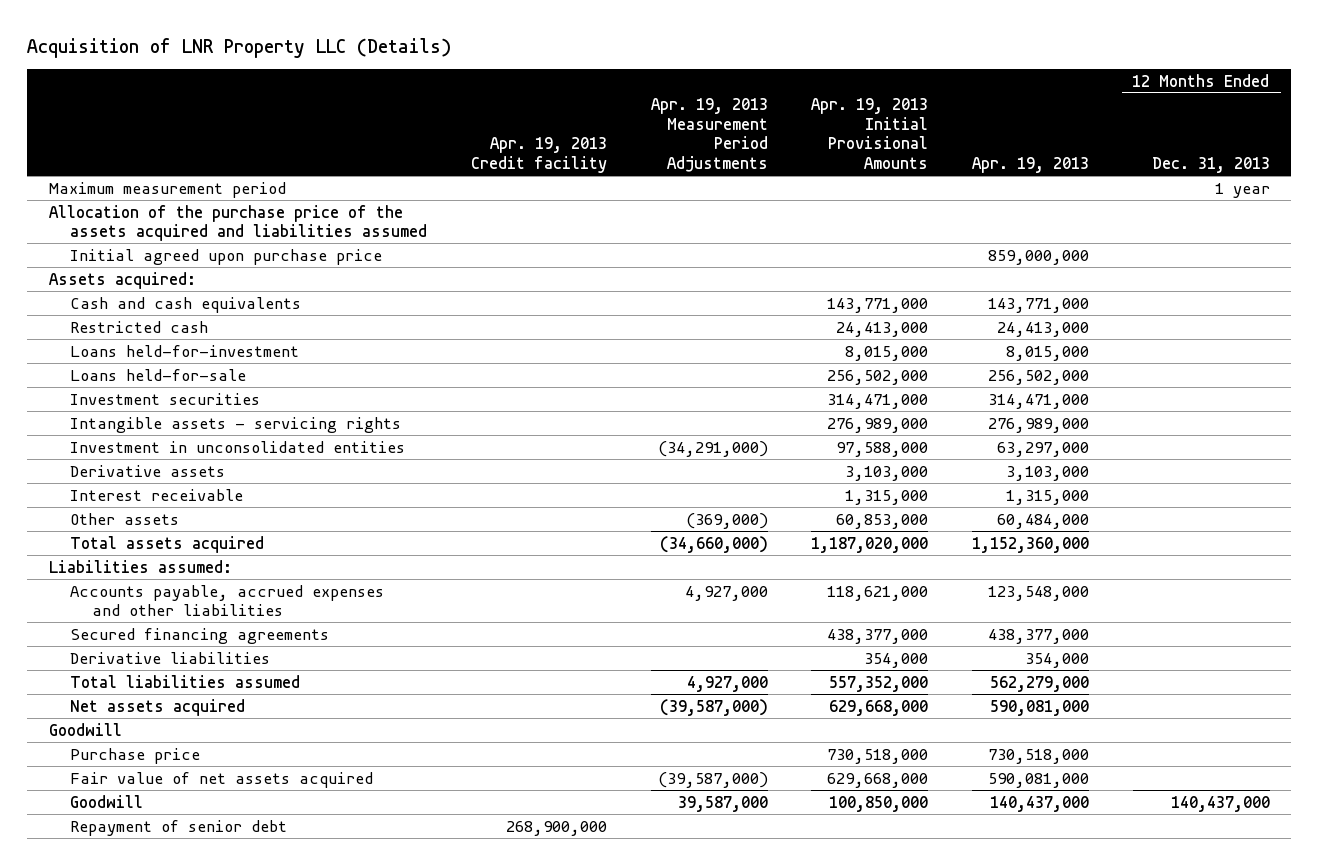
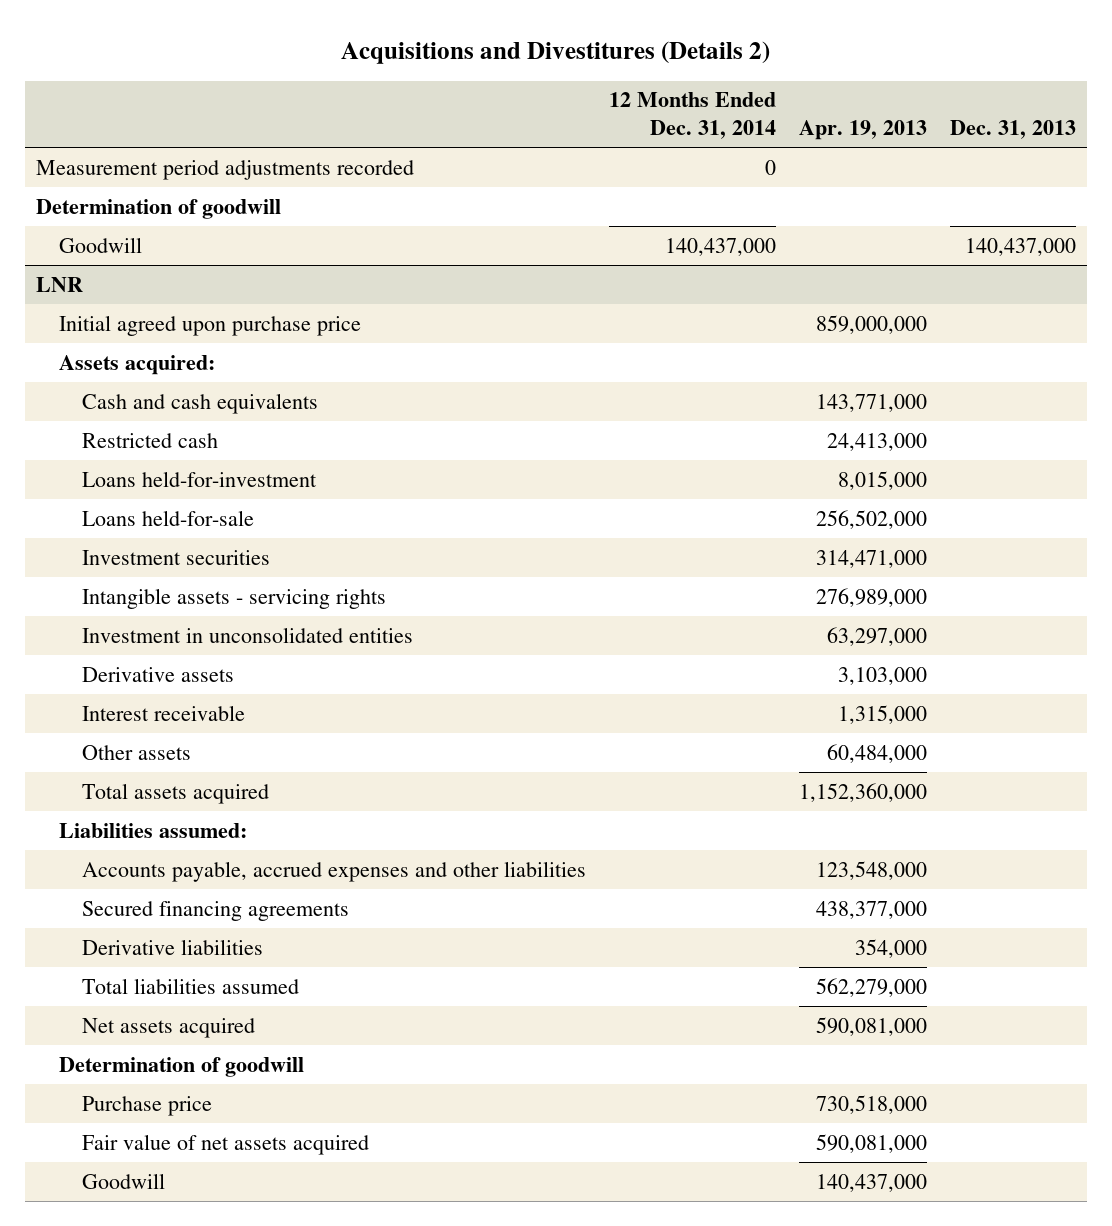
- Acquisition of LNR Property LLC (Details)
+ Acquisitions and Divestitures (Details 2)
- | Apr. 19, 2013 Credit facility | Apr. 19, 2013 Measurement Period Adjustments | Apr. 19, 2013 Initial Provisional Amounts | Apr. 19, 2013 | 12 Months Ended Dec. 31, 2013
+ | 12 Months Ended Dec. 31, 2014 | Apr. 19, 2013 | Dec. 31, 2013
- Maximum measurement period | | | | | 1 year
- Allocation of the purchase price of the assets acquired and liabilities assumed
+ Measurement period adjustments recorded | 0 | |
+ Determination of goodwill
moved up: Goodwill | 140,437,000 | | 140,437,000
+ LNR
+ Determination of goodwill
- Repayment of senior debt | 268,900,000 | | | |

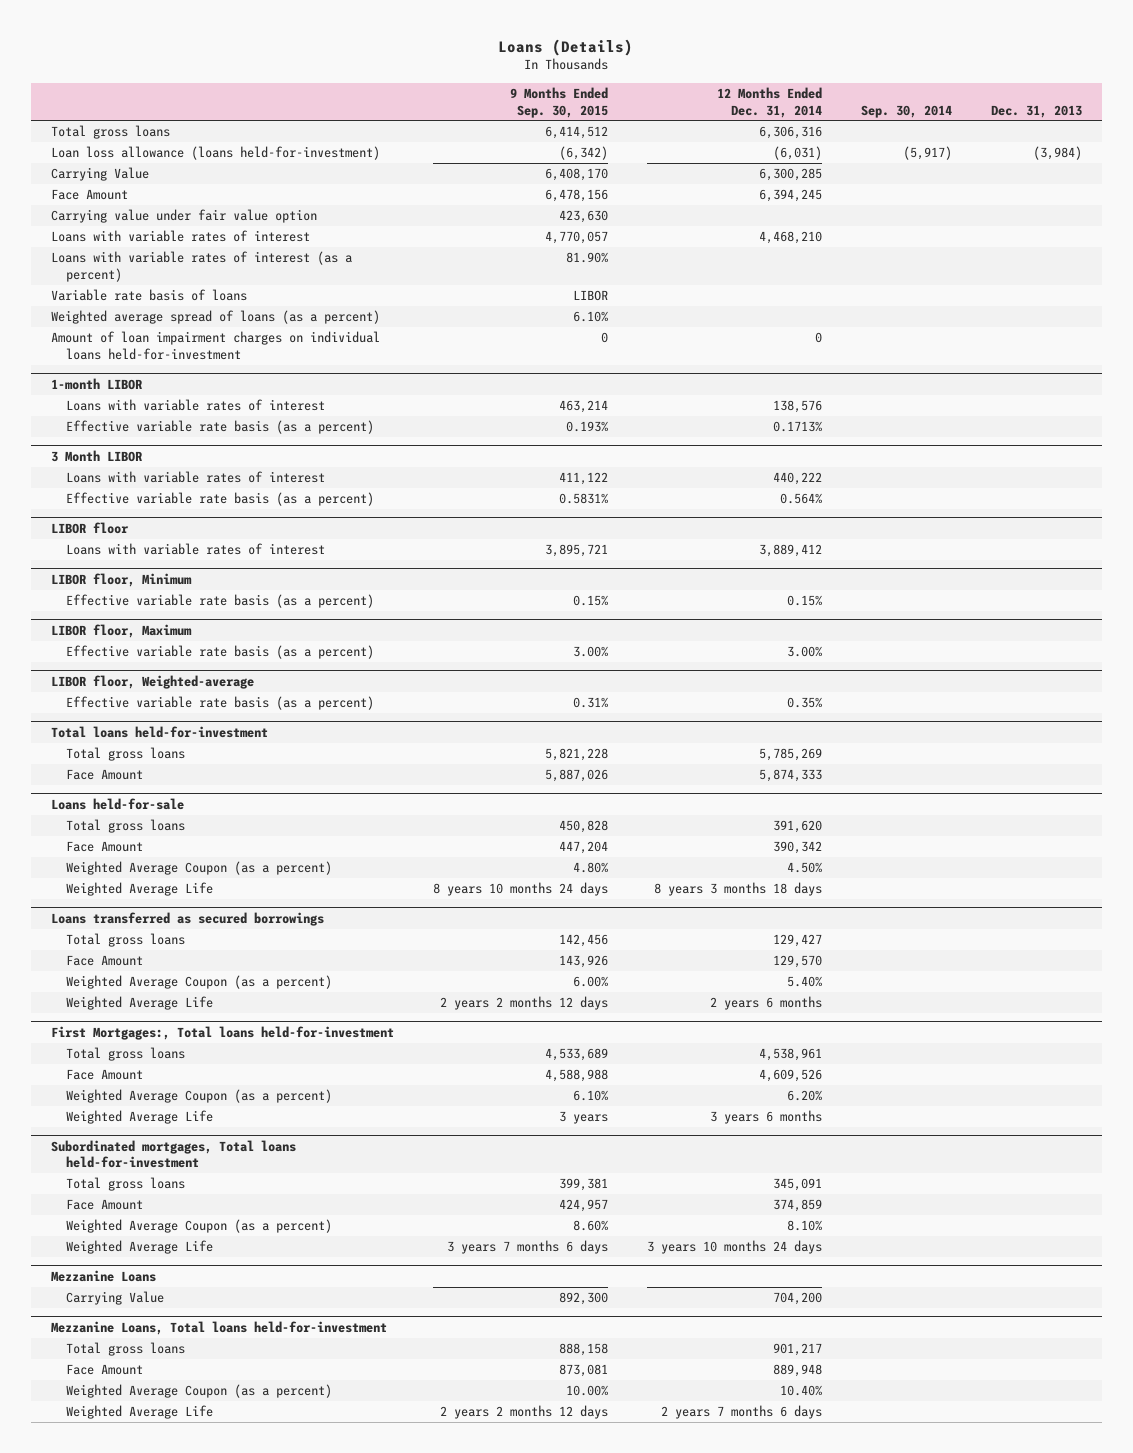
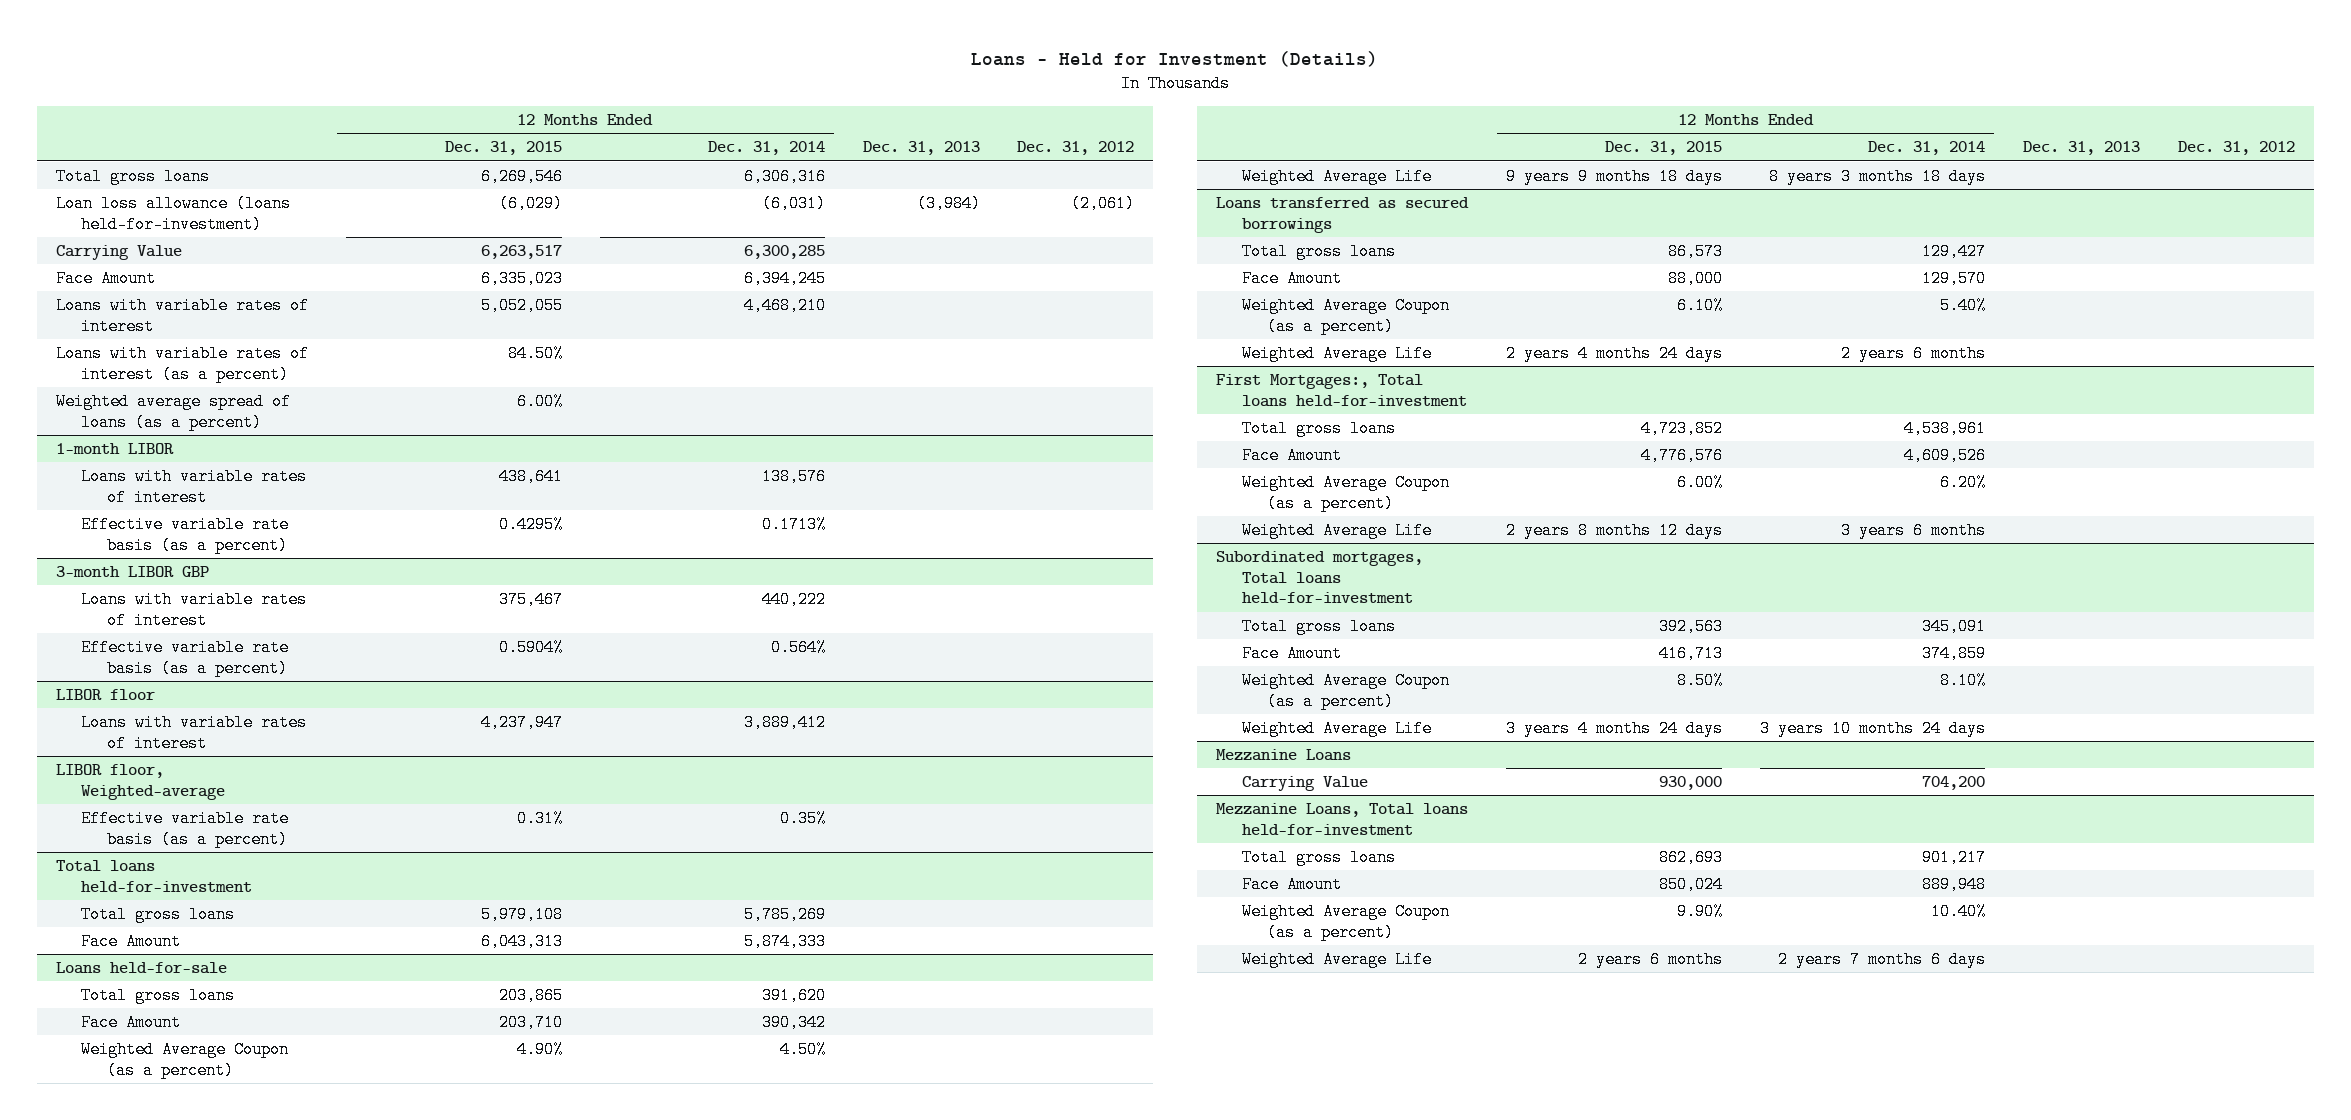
- Loans (Details)
+ Loans - Held for Investment (Details)
- | 9 Months Ended Sep. 30, 2015 | 12 Months Ended Dec. 31, 2014 | Sep. 30, 2014 | Dec. 31, 2013
+ | 12 Months Ended Dec. 31, 2015 | 12 Months Ended Dec. 31, 2014 | Dec. 31, 2013 | Dec. 31, 2012
- Carrying value under fair value option | 423,630 | | |
- Variable rate basis of loans | LIBOR | | |
- Amount of loan impairment charges on individual loans held-for-investment | 0 | 0 | |
- 3 Month LIBOR
+ 3-month LIBOR GBP
- LIBOR floor, Minimum
- Effective variable rate basis (as a percent) | 0.15% | 0.15% | |
- LIBOR floor, Maximum
- Effective variable rate basis (as a percent) | 3.00% | 3.00% | |

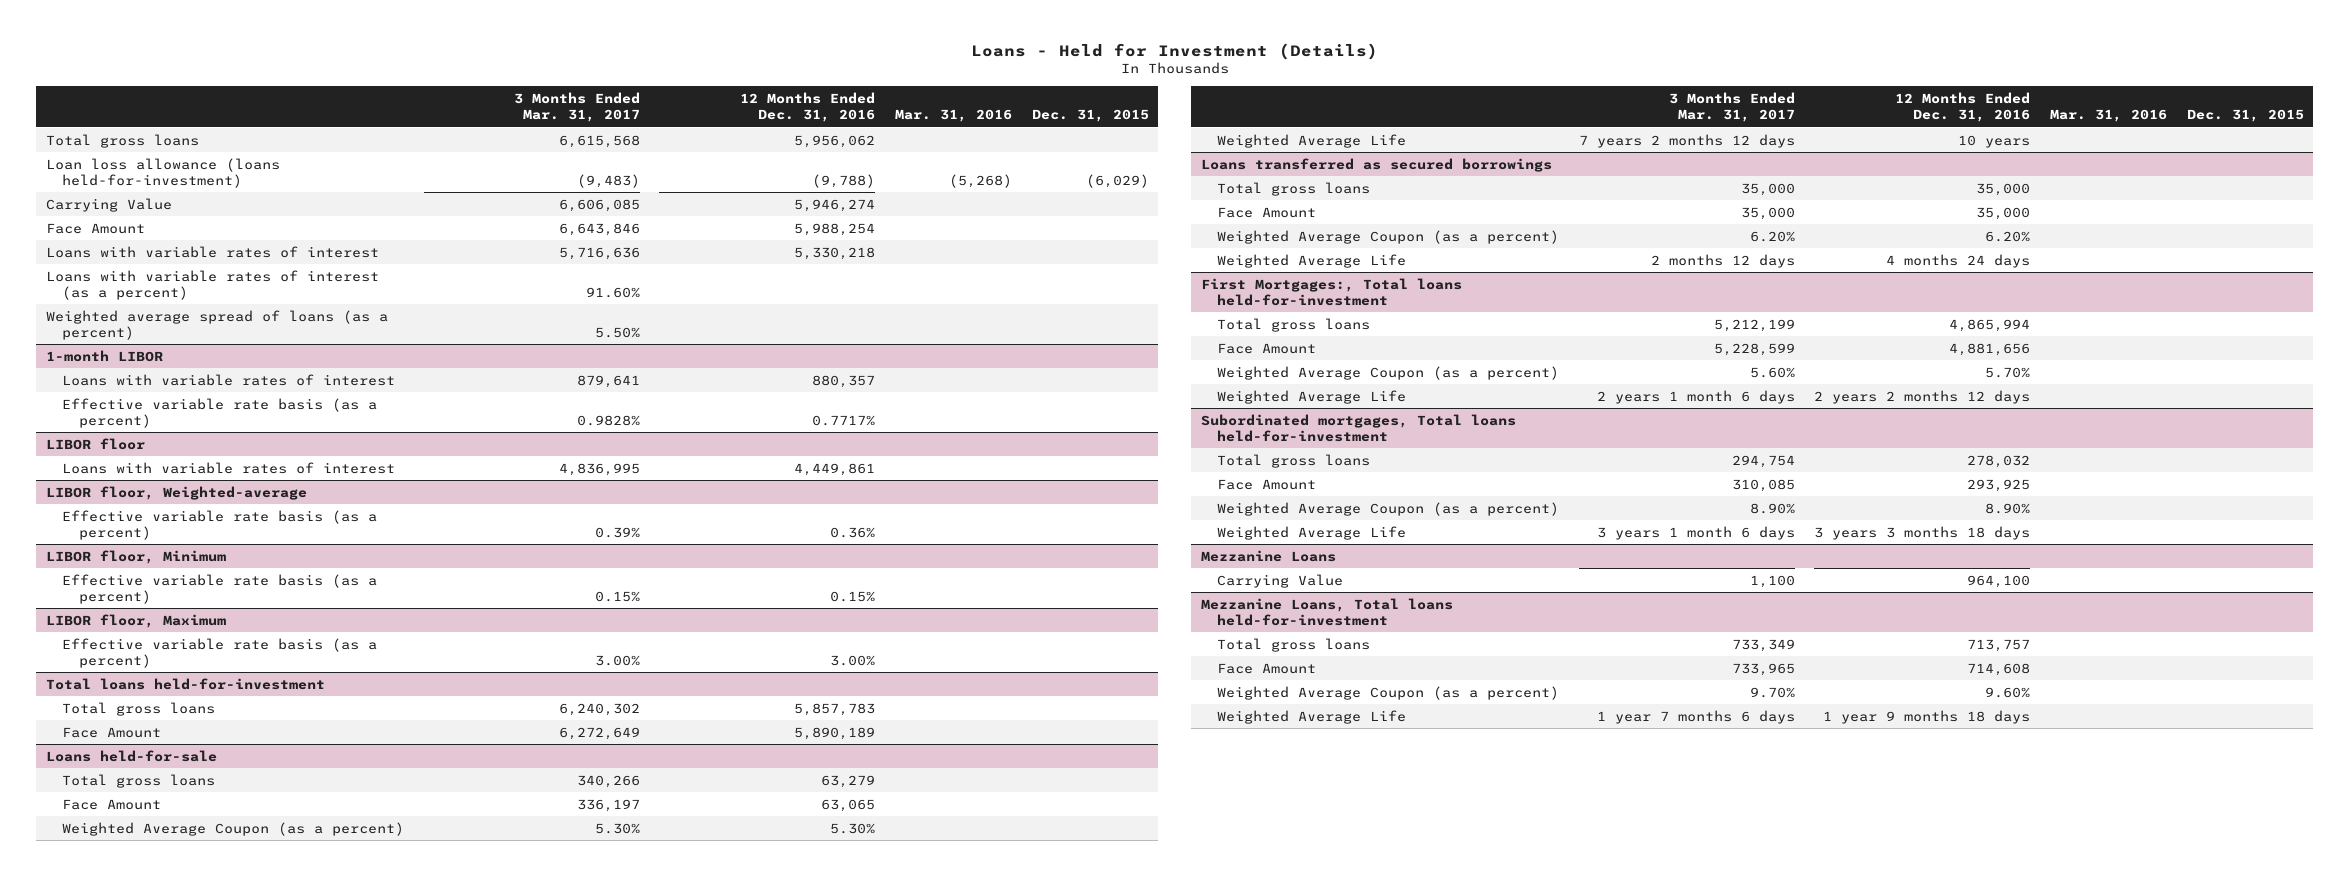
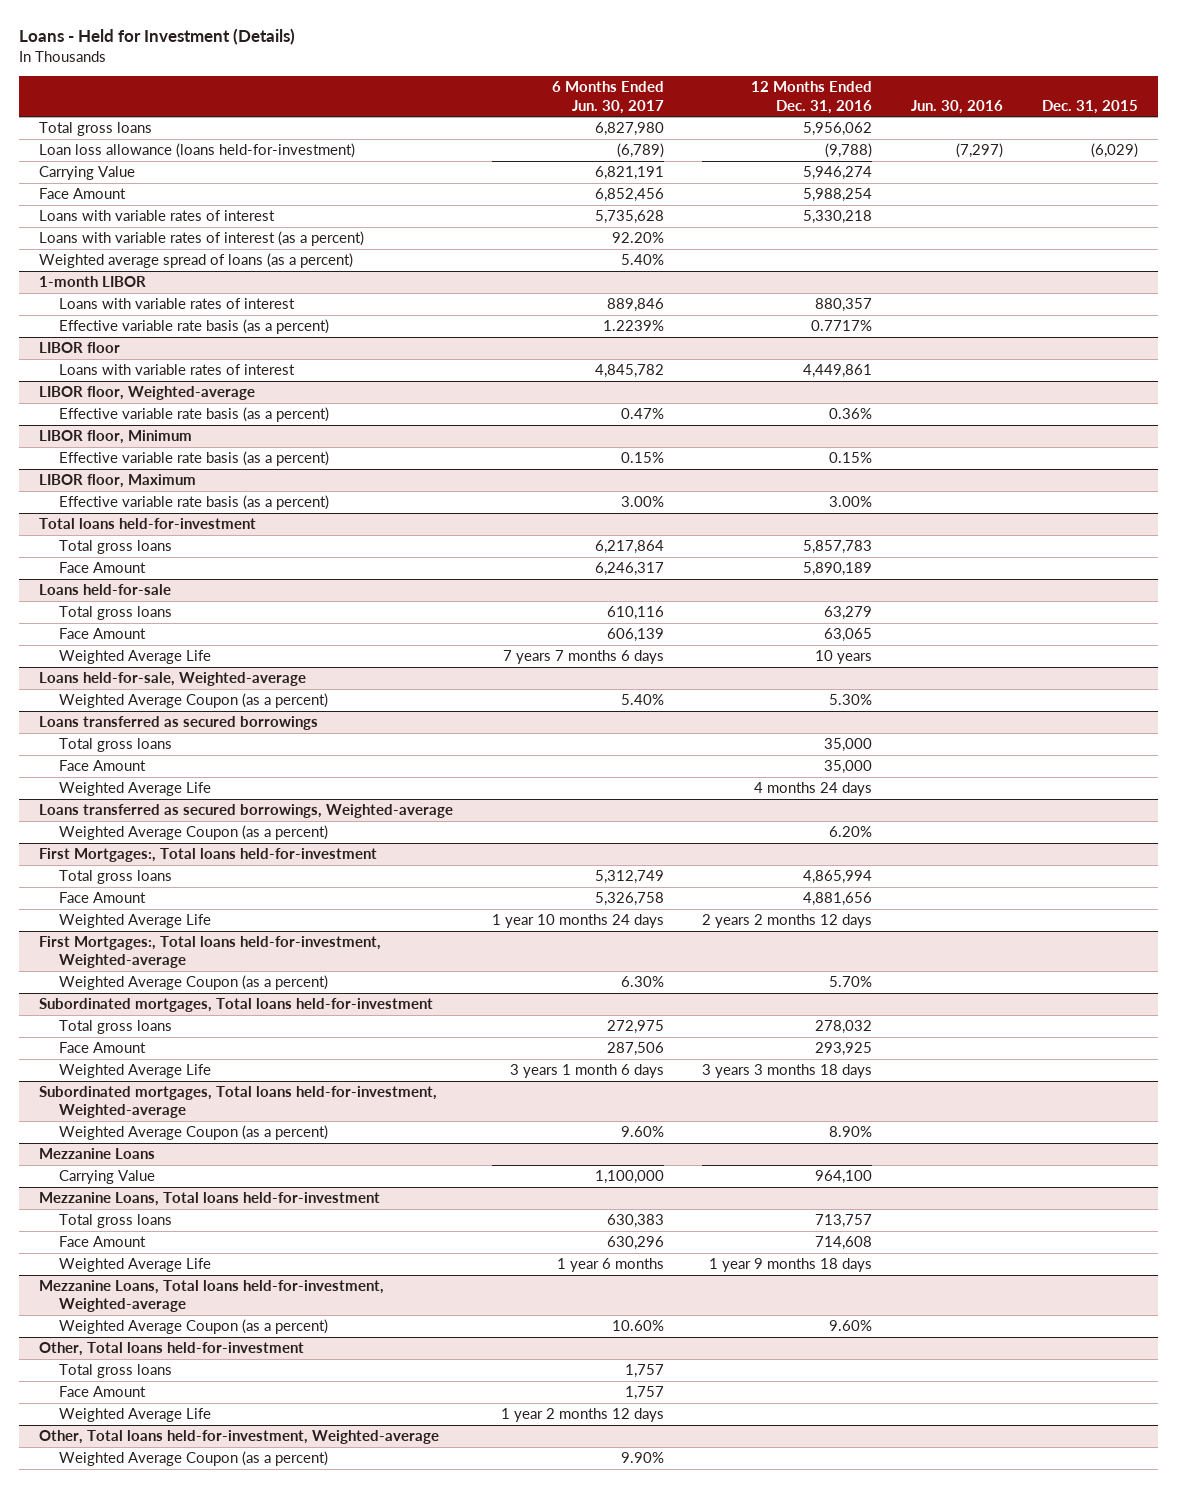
- | 3 Months Ended Mar. 31, 2017 | 12 Months Ended Dec. 31, 2016 | Mar. 31, 2016 | Dec. 31, 2015
+ | 6 Months Ended Jun. 30, 2017 | 12 Months Ended Dec. 31, 2016 | Jun. 30, 2016 | Dec. 31, 2015
@ Loans held-for-sale
- Weighted Average Coupon (as a percent) | 5.30% | 5.30% | |
+ Loans held-for-sale, Weighted-average
+ Weighted Average Coupon (as a percent) | 5.40% | 5.30% | |
@ Loans transferred as secured borrowings
- Weighted Average Coupon (as a percent) | 6.20% | 6.20% | |
+ Loans transferred as secured borrowings, Weighted-average
+ Weighted Average Coupon (as a percent) | | 6.20% | |
@ First Mortgages:, Total loans held-for-investment
- Weighted Average Coupon (as a percent) | 5.60% | 5.70% | |
+ First Mortgages:, Total loans held-for-investment, Weighted-average
+ Weighted Average Coupon (as a percent) | 6.30% | 5.70% | |
@ Subordinated mortgages, Total loans held-for-investment
- Weighted Average Coupon (as a percent) | 8.90% | 8.90% | |
+ Subordinated mortgages, Total loans held-for-investment, Weighted-average
+ Weighted Average Coupon (as a percent) | 9.60% | 8.90% | |
@ Mezzanine Loans, Total loans held-for-investment
- Weighted Average Coupon (as a percent) | 9.70% | 9.60% | |
+ Mezzanine Loans, Total loans held-for-investment, Weighted-average
+ Weighted Average Coupon (as a percent) | 10.60% | 9.60% | |
+ Other, Total loans held-for-investment
+ Total gross loans | 1,757 | | |
+ Face Amount | 1,757 | | |
+ Weighted Average Life | 1 year 2 months 12 days | | |
+ Other, Total loans held-for-investment, Weighted-average
+ Weighted Average Coupon (as a percent) | 9.90% | | |

